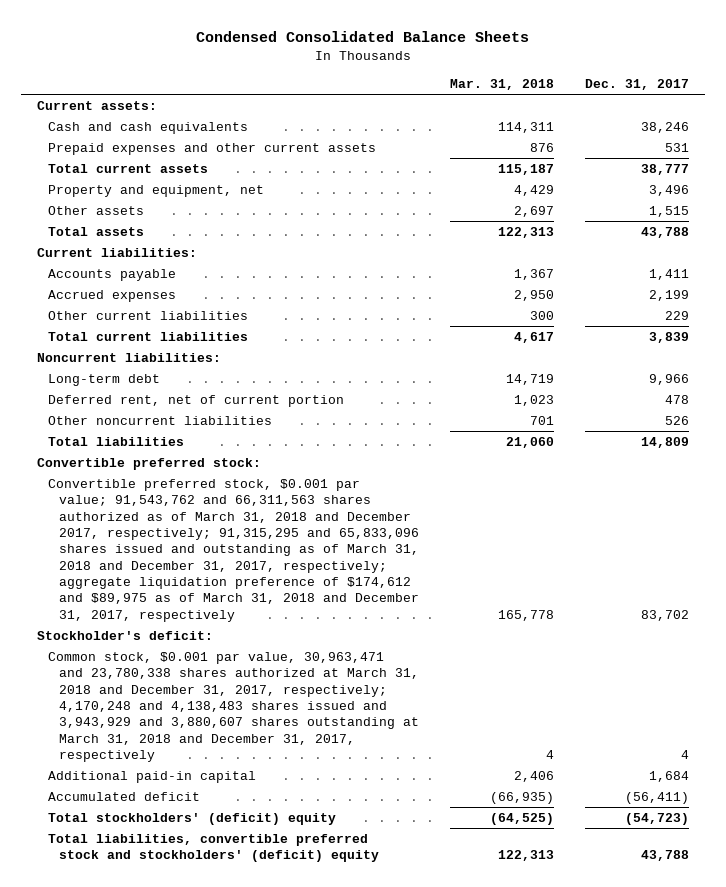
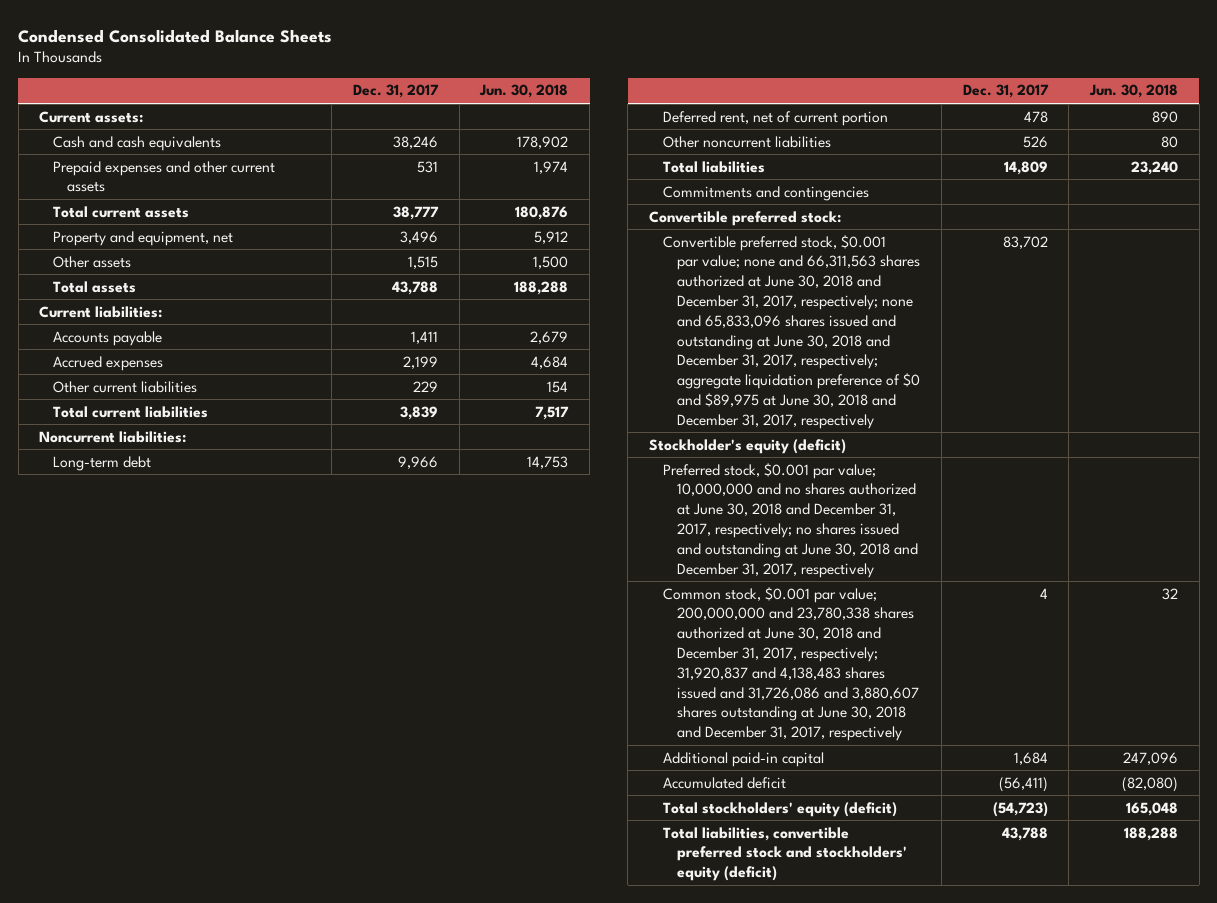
- | Mar. 31, 2018 | Dec. 31, 2017
+ | Dec. 31, 2017 | Jun. 30, 2018
+ Commitments and contingencies
- Convertible preferred stock, $0.001 par value; 91,543,762 and 66,311,563 shares authorized as of March 31, 2018 and December 2017, respectively; 91,315,295 and 65,833,096 shares issued and outstanding as of March 31, 2018 and December 31, 2017, respectively; aggregate liquidation preference of $174,612 and $89,975 as of March 31, 2018 and December 31, 2017, respectively | 165,778 | 83,702
- Stockholder's deficit:
- Common stock, $0.001 par value, 30,963,471 and 23,780,338 shares authorized at March 31, 2018 and December 31, 2017, respectively; 4,170,248 and 4,138,483 shares issued and 3,943,929 and 3,880,607 shares outstanding at March 31, 2018 and December 31, 2017, respectively | 4 | 4
+ Convertible preferred stock, $0.001 par value; none and 66,311,563 shares authorized at June 30, 2018 and December 31, 2017, respectively; none and 65,833,096 shares issued and outstanding at June 30, 2018 and December 31, 2017, respectively; aggregate liquidation preference of $0 and $89,975 at June 30, 2018 and December 31, 2017, respectively | 83,702 |
+ Stockholder's equity (deficit)
+ Preferred stock, $0.001 par value; 10,000,000 and no shares authorized at June 30, 2018 and December 31, 2017, respectively; no shares issued and outstanding at June 30, 2018 and December 31, 2017, respectively
+ Common stock, $0.001 par value; 200,000,000 and 23,780,338 shares authorized at June 30, 2018 and December 31, 2017, respectively; 31,920,837 and 4,138,483 shares issued and 31,726,086 and 3,880,607 shares outstanding at June 30, 2018 and December 31, 2017, respectively | 4 | 32
- Total stockholders' (deficit) equity | (64,525) | (54,723)
- Total liabilities, convertible preferred stock and stockholders' (deficit) equity | 122,313 | 43,788
+ Total stockholders' equity (deficit) | (54,723) | 165,048
+ Total liabilities, convertible preferred stock and stockholders' equity (deficit) | 43,788 | 188,288

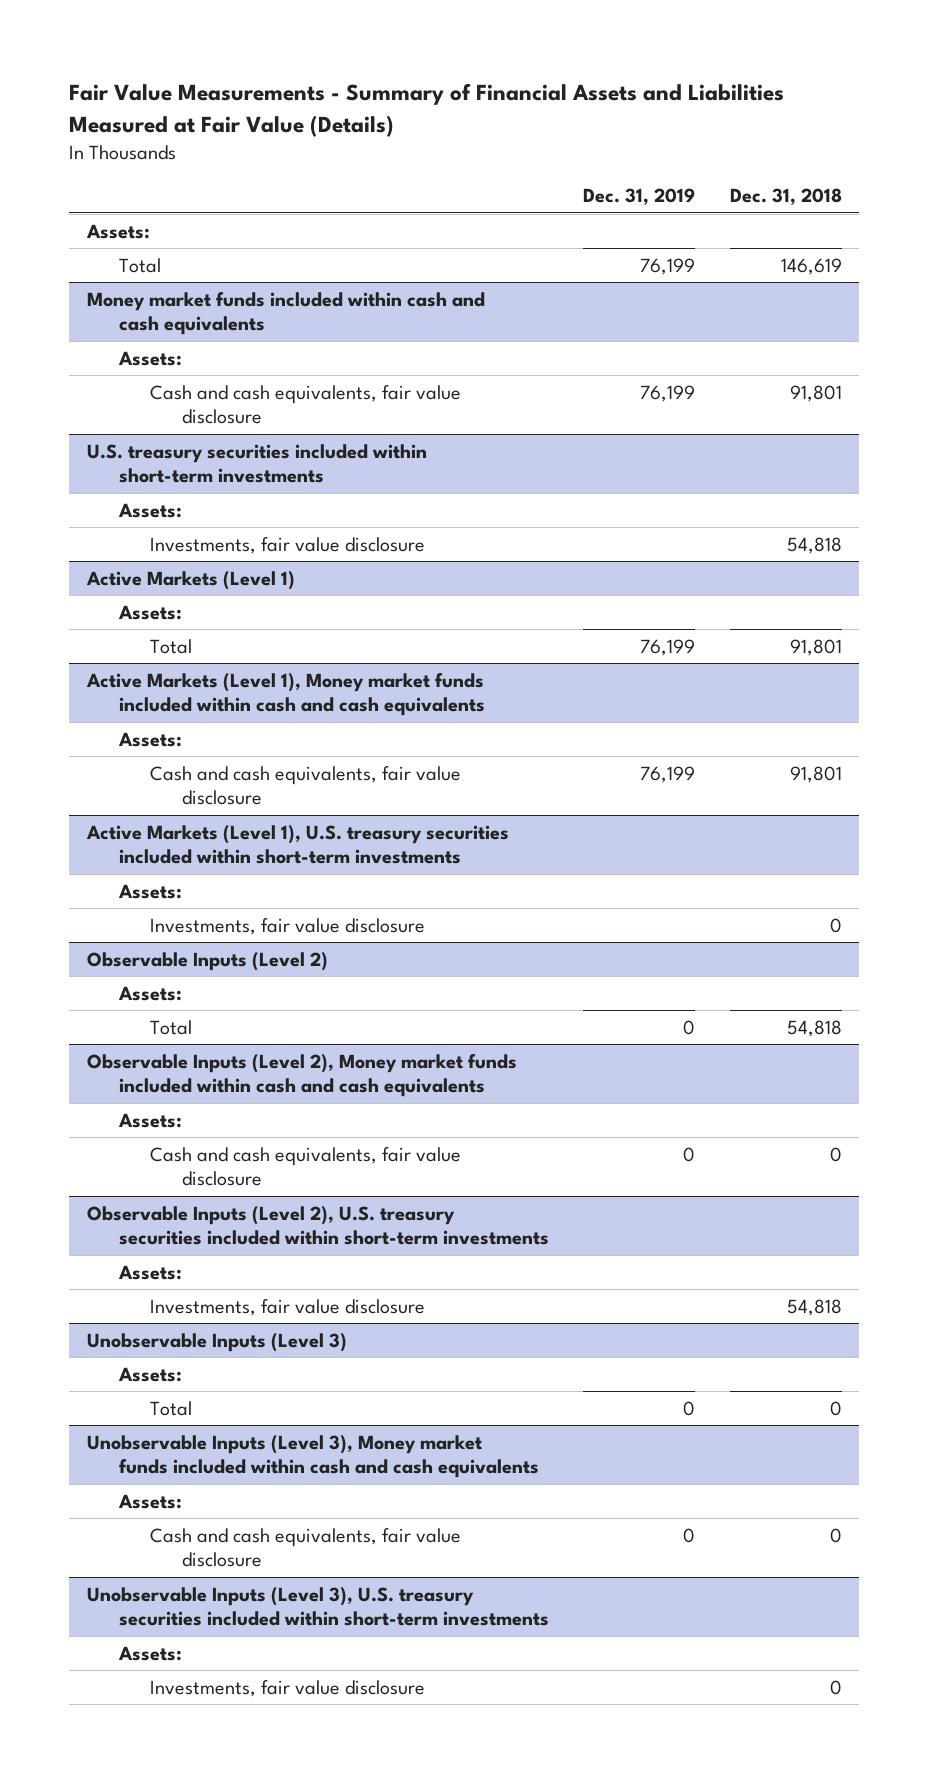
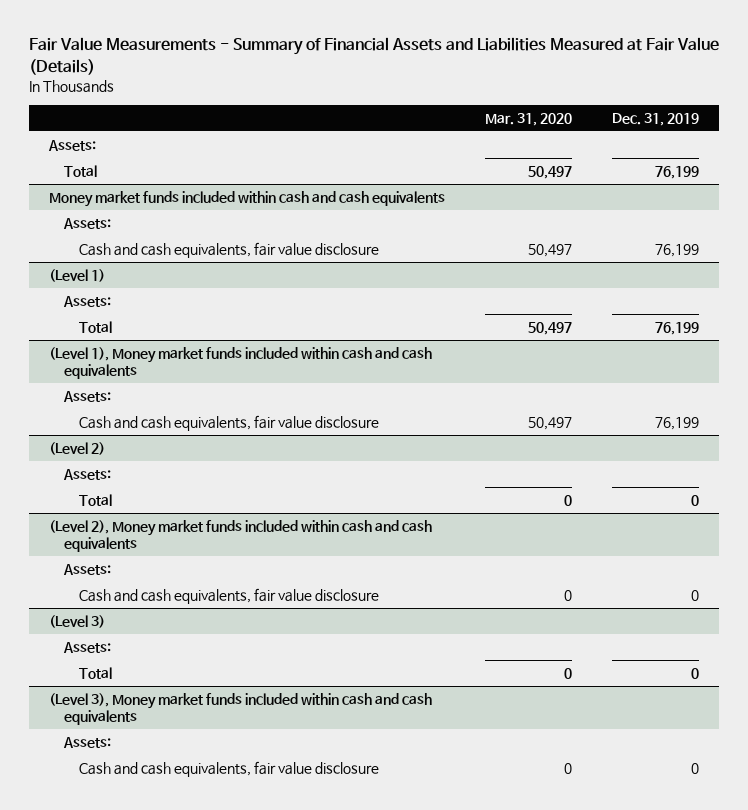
- | Dec. 31, 2019 | Dec. 31, 2018
+ | Mar. 31, 2020 | Dec. 31, 2019
- U.S. treasury securities included within short-term investments
- Assets:
- Investments, fair value disclosure | | 54,818
- Active Markets (Level 1)
+ (Level 1)
- Active Markets (Level 1), Money market funds included within cash and cash equivalents
+ (Level 1), Money market funds included within cash and cash equivalents
- Active Markets (Level 1), U.S. treasury securities included within short-term investments
- Assets:
- Investments, fair value disclosure | | 0
- Observable Inputs (Level 2)
+ (Level 2)
- Observable Inputs (Level 2), Money market funds included within cash and cash equivalents
+ (Level 2), Money market funds included within cash and cash equivalents
- Observable Inputs (Level 2), U.S. treasury securities included within short-term investments
- Assets:
- Investments, fair value disclosure | | 54,818
- Unobservable Inputs (Level 3)
+ (Level 3)
- Unobservable Inputs (Level 3), Money market funds included within cash and cash equivalents
+ (Level 3), Money market funds included within cash and cash equivalents
- Unobservable Inputs (Level 3), U.S. treasury securities included within short-term investments
- Assets:
- Investments, fair value disclosure | | 0

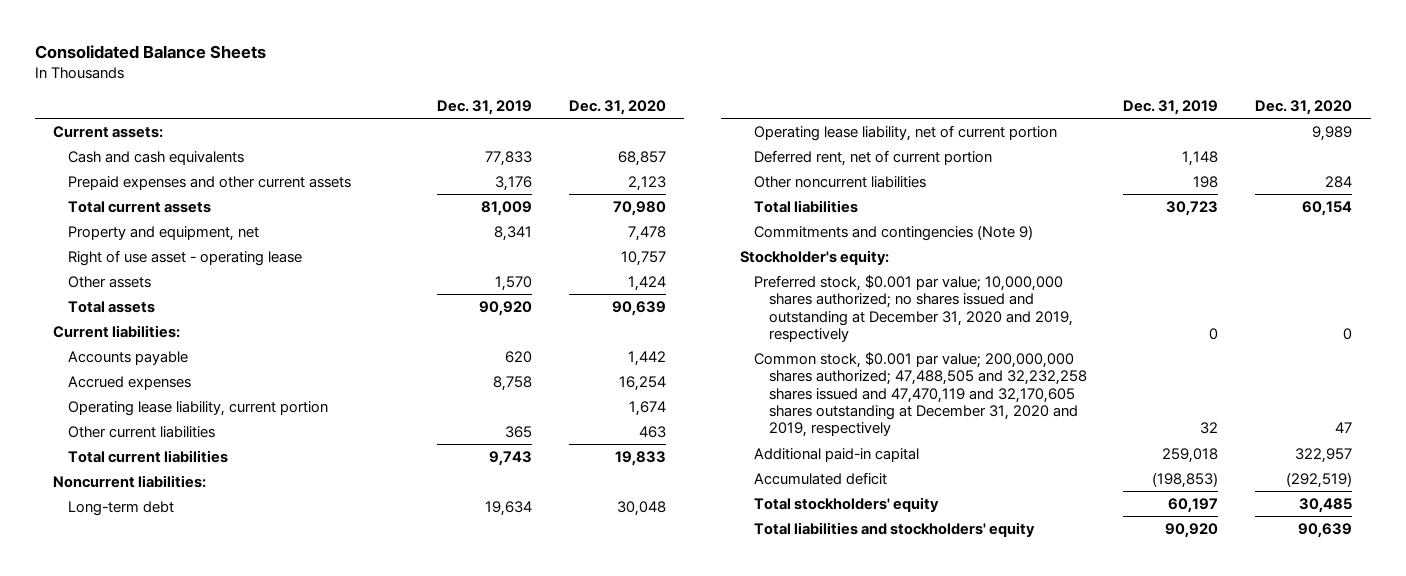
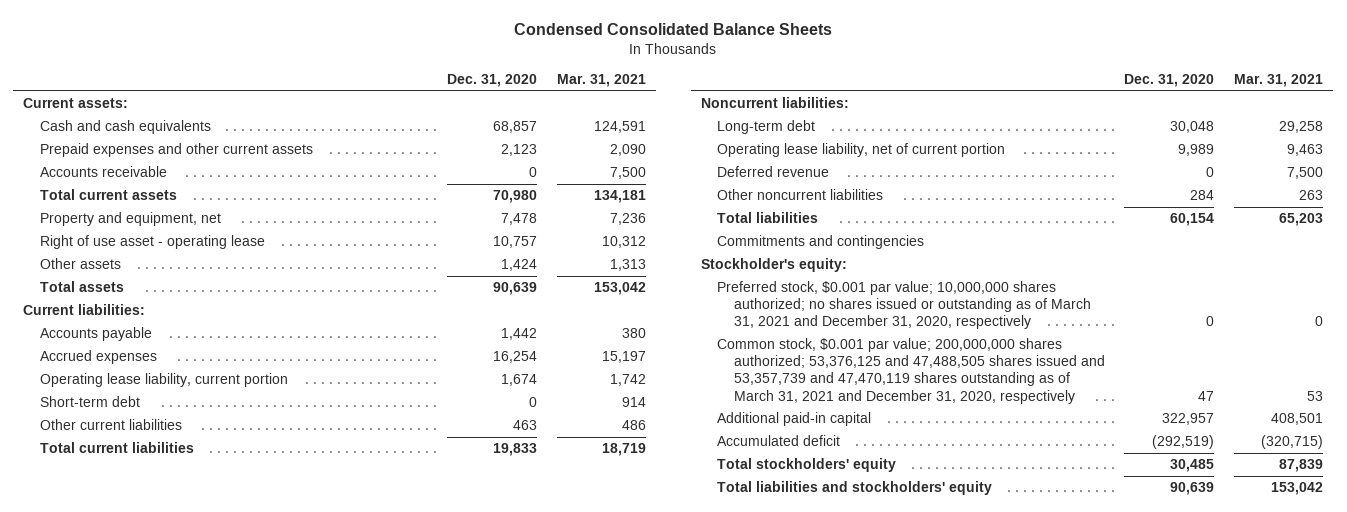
- Consolidated Balance Sheets
+ Condensed Consolidated Balance Sheets
- | Dec. 31, 2019 | Dec. 31, 2020
+ | Dec. 31, 2020 | Mar. 31, 2021
+ Accounts receivable | 0 | 7,500
+ Short-term debt | 0 | 914
- Deferred rent, net of current portion | 1,148 |
+ Deferred revenue | 0 | 7,500
- Commitments and contingencies (Note 9)
+ Commitments and contingencies
- Preferred stock, $0.001 par value; 10,000,000 shares authorized; no shares issued and outstanding at December 31, 2020 and 2019, respectively | 0 | 0
- Common stock, $0.001 par value; 200,000,000 shares authorized; 47,488,505 and 32,232,258 shares issued and 47,470,119 and 32,170,605 shares outstanding at December 31, 2020 and 2019, respectively | 32 | 47
+ Preferred stock, $0.001 par value; 10,000,000 shares authorized; no shares issued or outstanding as of March 31, 2021 and December 31, 2020, respectively | 0 | 0
+ Common stock, $0.001 par value; 200,000,000 shares authorized; 53,376,125 and 47,488,505 shares issued and 53,357,739 and 47,470,119 shares outstanding as of March 31, 2021 and December 31, 2020, respectively | 47 | 53

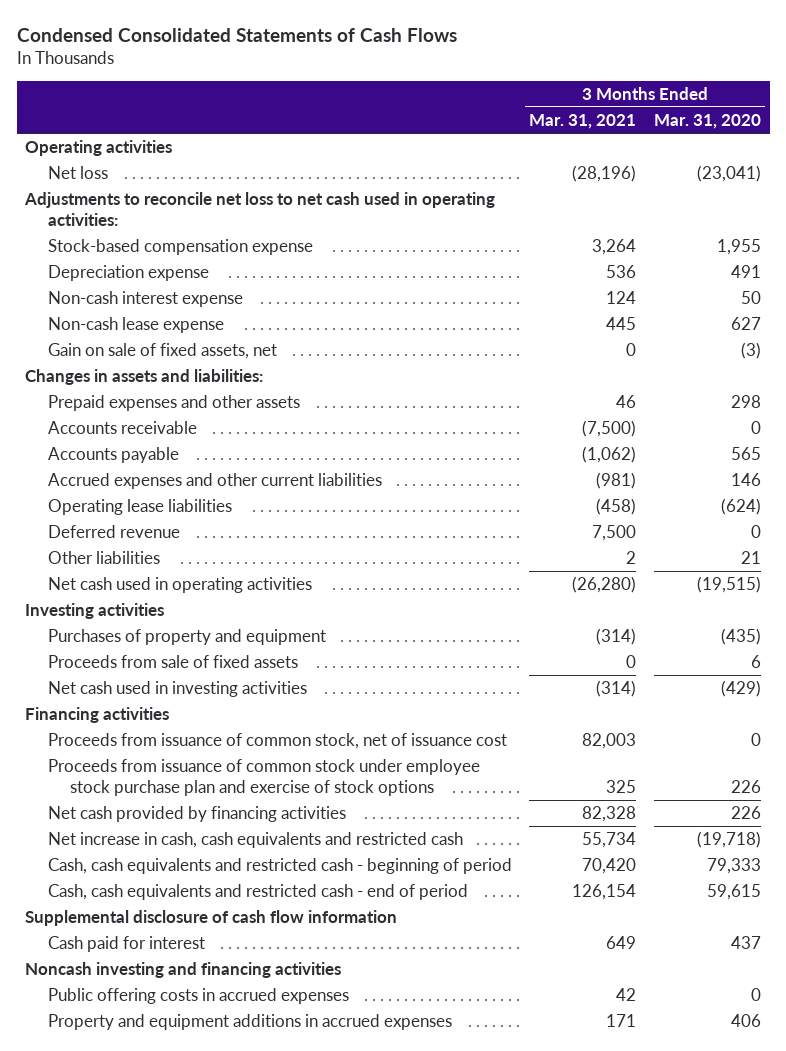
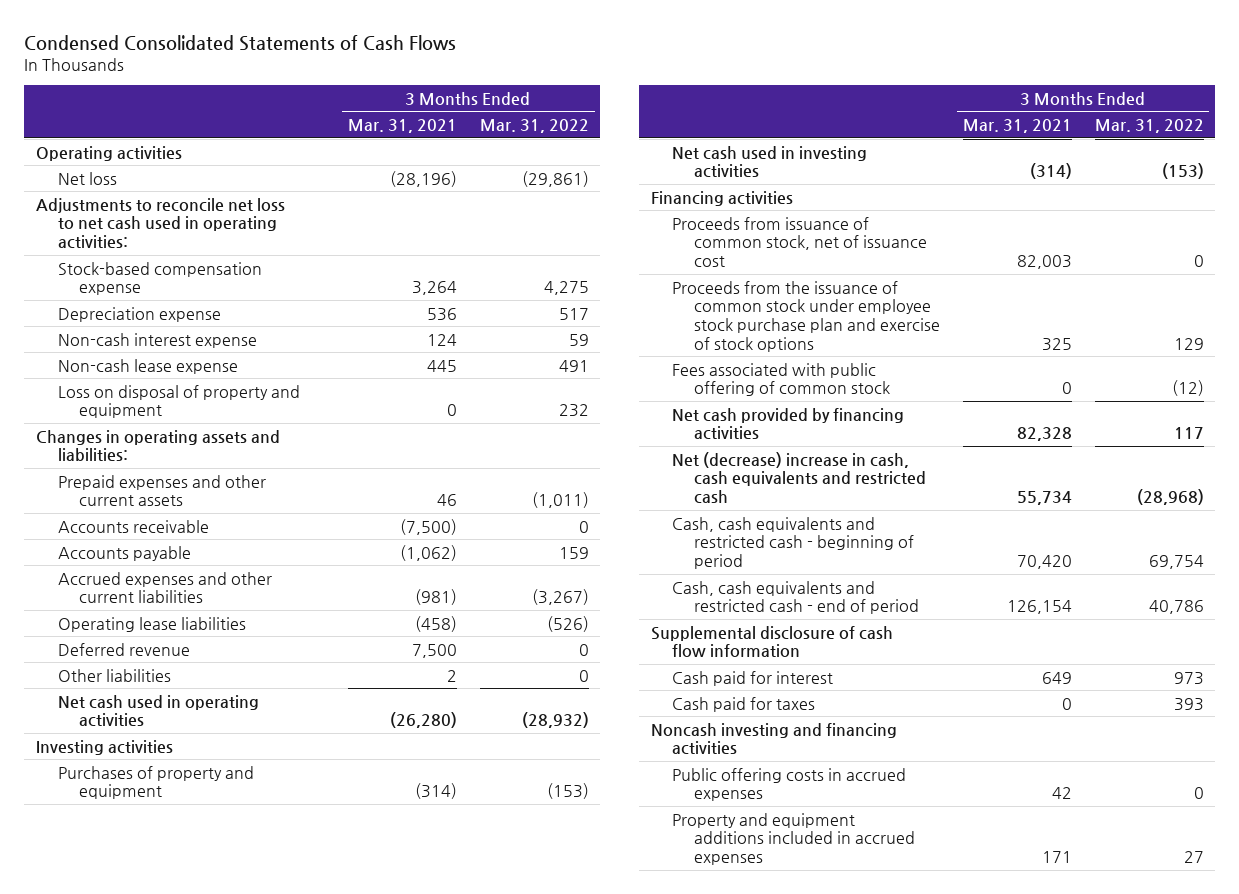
- | 3 Months Ended Mar. 31, 2021 | 3 Months Ended Mar. 31, 2020
+ | 3 Months Ended Mar. 31, 2021 | 3 Months Ended Mar. 31, 2022
- Gain on sale of fixed assets, net | 0 | (3)
- Changes in assets and liabilities:
- Prepaid expenses and other assets | 46 | 298
+ Loss on disposal of property and equipment | 0 | 232
+ Changes in operating assets and liabilities:
+ Prepaid expenses and other current assets | 46 | (1,011)
- Proceeds from sale of fixed assets | 0 | 6
- Proceeds from issuance of common stock under employee stock purchase plan and exercise of stock options | 325 | 226
+ Proceeds from the issuance of common stock under employee stock purchase plan and exercise of stock options | 325 | 129
+ Fees associated with public offering of common stock | 0 | (12)
- Net increase in cash, cash equivalents and restricted cash | 55,734 | (19,718)
+ Net (decrease) increase in cash, cash equivalents and restricted cash | 55,734 | (28,968)
+ Cash paid for taxes | 0 | 393
- Property and equipment additions in accrued expenses | 171 | 406
+ Property and equipment additions included in accrued expenses | 171 | 27

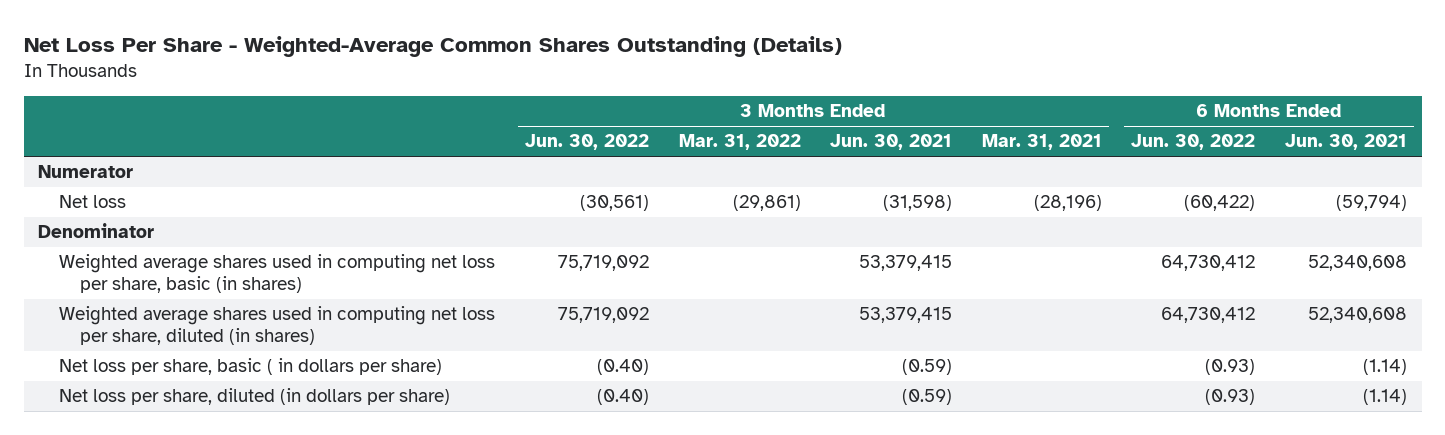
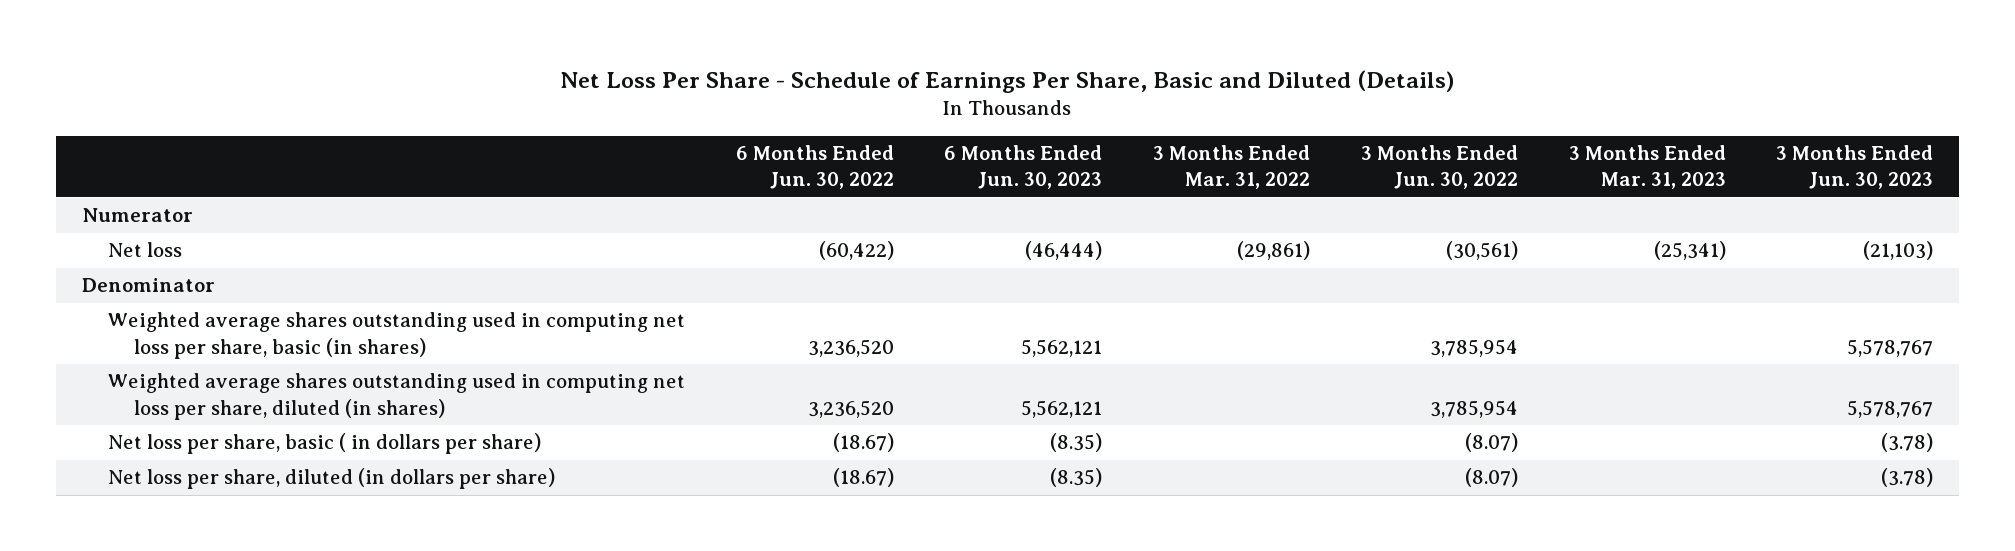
- Net Loss Per Share - Weighted-Average Common Shares Outstanding (Details)
+ Net Loss Per Share - Schedule of Earnings Per Share, Basic and Diluted (Details)
- | 3 Months Ended Jun. 30, 2022 | 3 Months Ended Mar. 31, 2022 | 3 Months Ended Jun. 30, 2021 | 3 Months Ended Mar. 31, 2021 | 6 Months Ended Jun. 30, 2022 | 6 Months Ended Jun. 30, 2021
+ | 6 Months Ended Jun. 30, 2022 | 6 Months Ended Jun. 30, 2023 | 3 Months Ended Mar. 31, 2022 | 3 Months Ended Jun. 30, 2022 | 3 Months Ended Mar. 31, 2023 | 3 Months Ended Jun. 30, 2023
- Weighted average shares used in computing net loss per share, basic (in shares) | 75,719,092 | | 53,379,415 | | 64,730,412 | 52,340,608
- Weighted average shares used in computing net loss per share, diluted (in shares) | 75,719,092 | | 53,379,415 | | 64,730,412 | 52,340,608
- Net loss per share, basic ( in dollars per share) | (0.40) | | (0.59) | | (0.93) | (1.14)
- Net loss per share, diluted (in dollars per share) | (0.40) | | (0.59) | | (0.93) | (1.14)
+ Weighted average shares outstanding used in computing net loss per share, basic (in shares) | 3,236,520 | 5,562,121 | | 3,785,954 | | 5,578,767
+ Weighted average shares outstanding used in computing net loss per share, diluted (in shares) | 3,236,520 | 5,562,121 | | 3,785,954 | | 5,578,767
+ Net loss per share, basic ( in dollars per share) | (18.67) | (8.35) | | (8.07) | | (3.78)
+ Net loss per share, diluted (in dollars per share) | (18.67) | (8.35) | | (8.07) | | (3.78)

